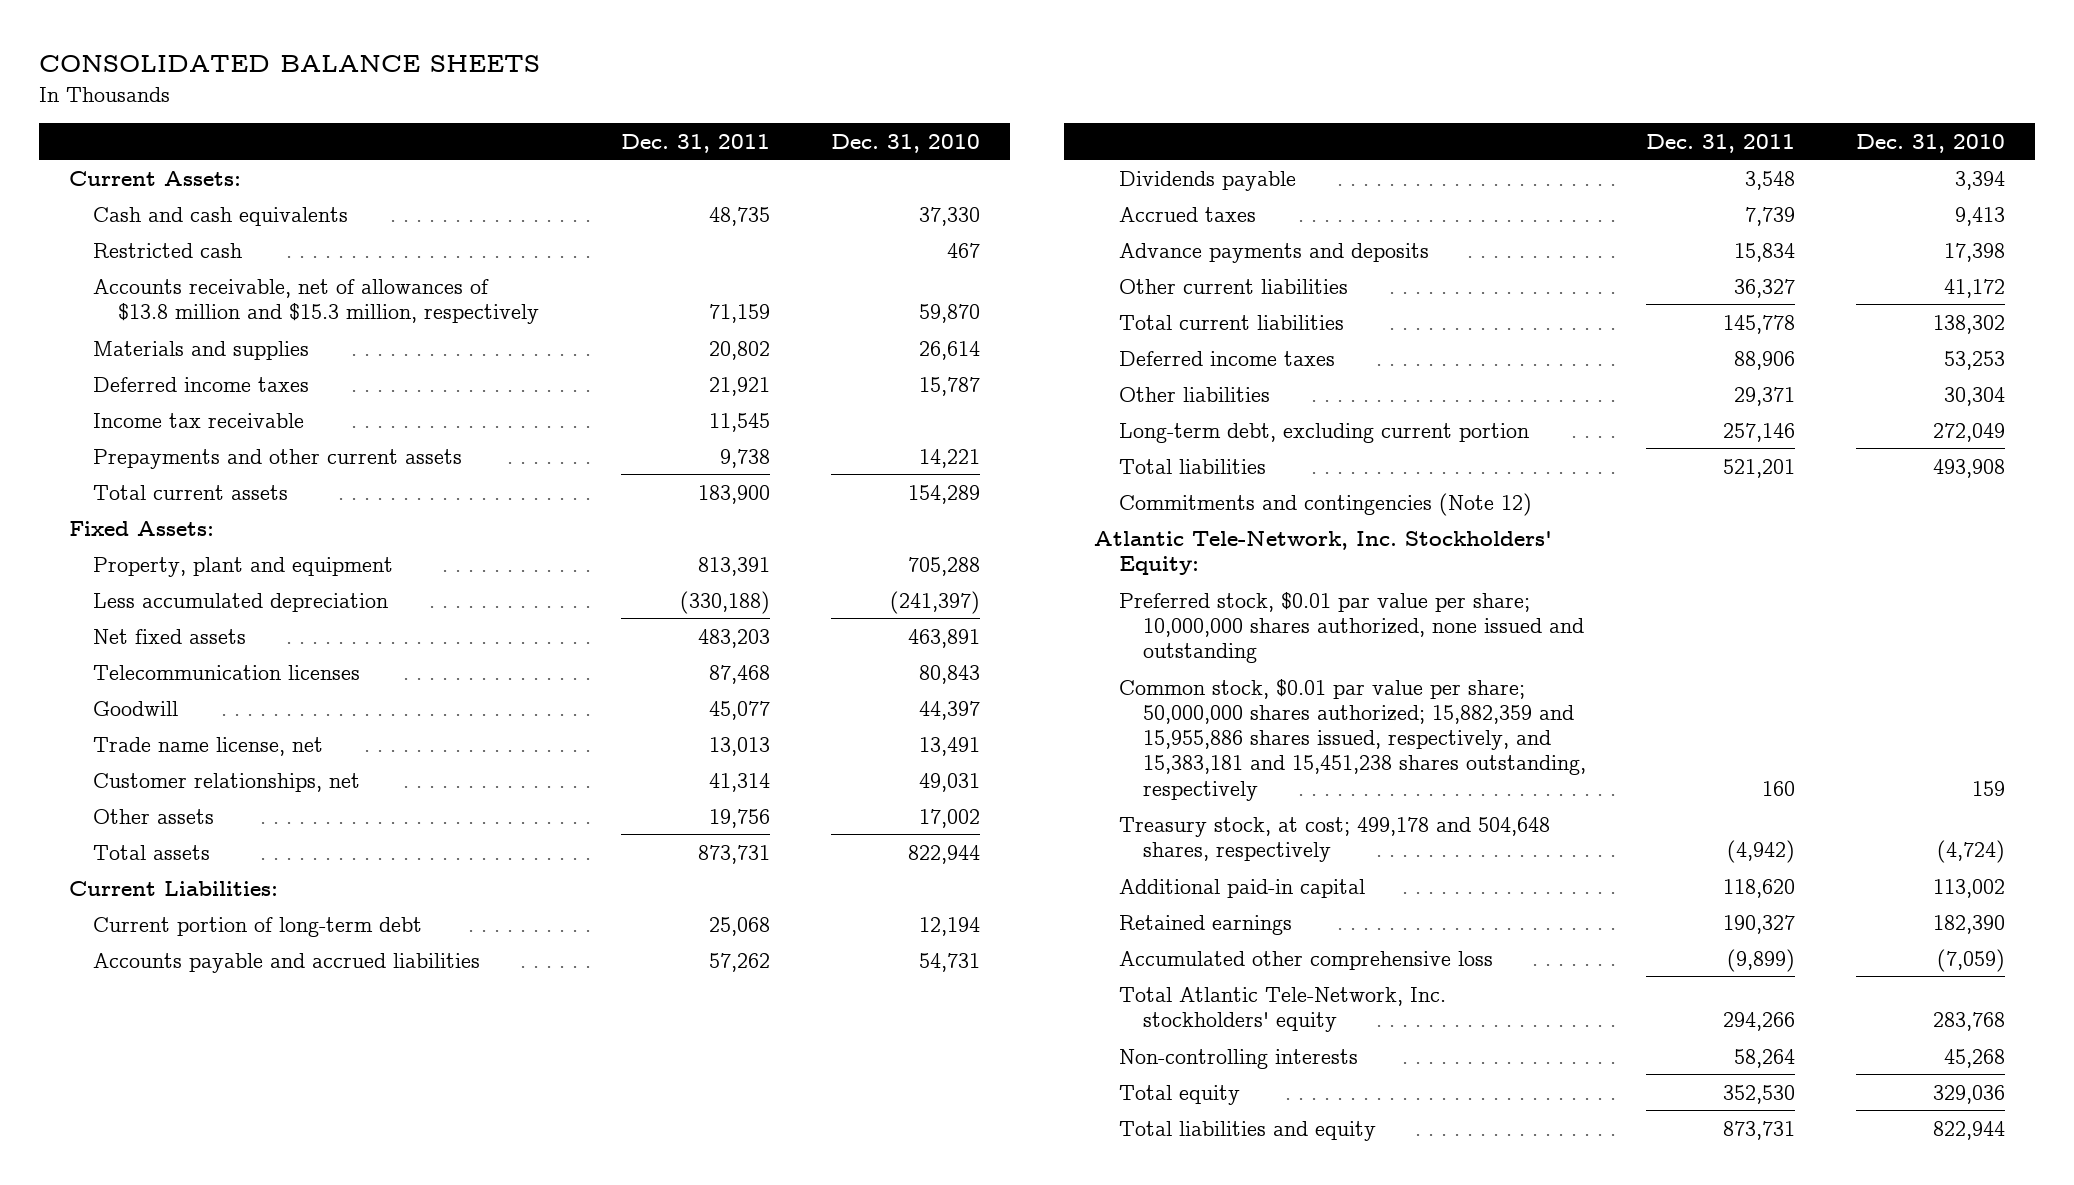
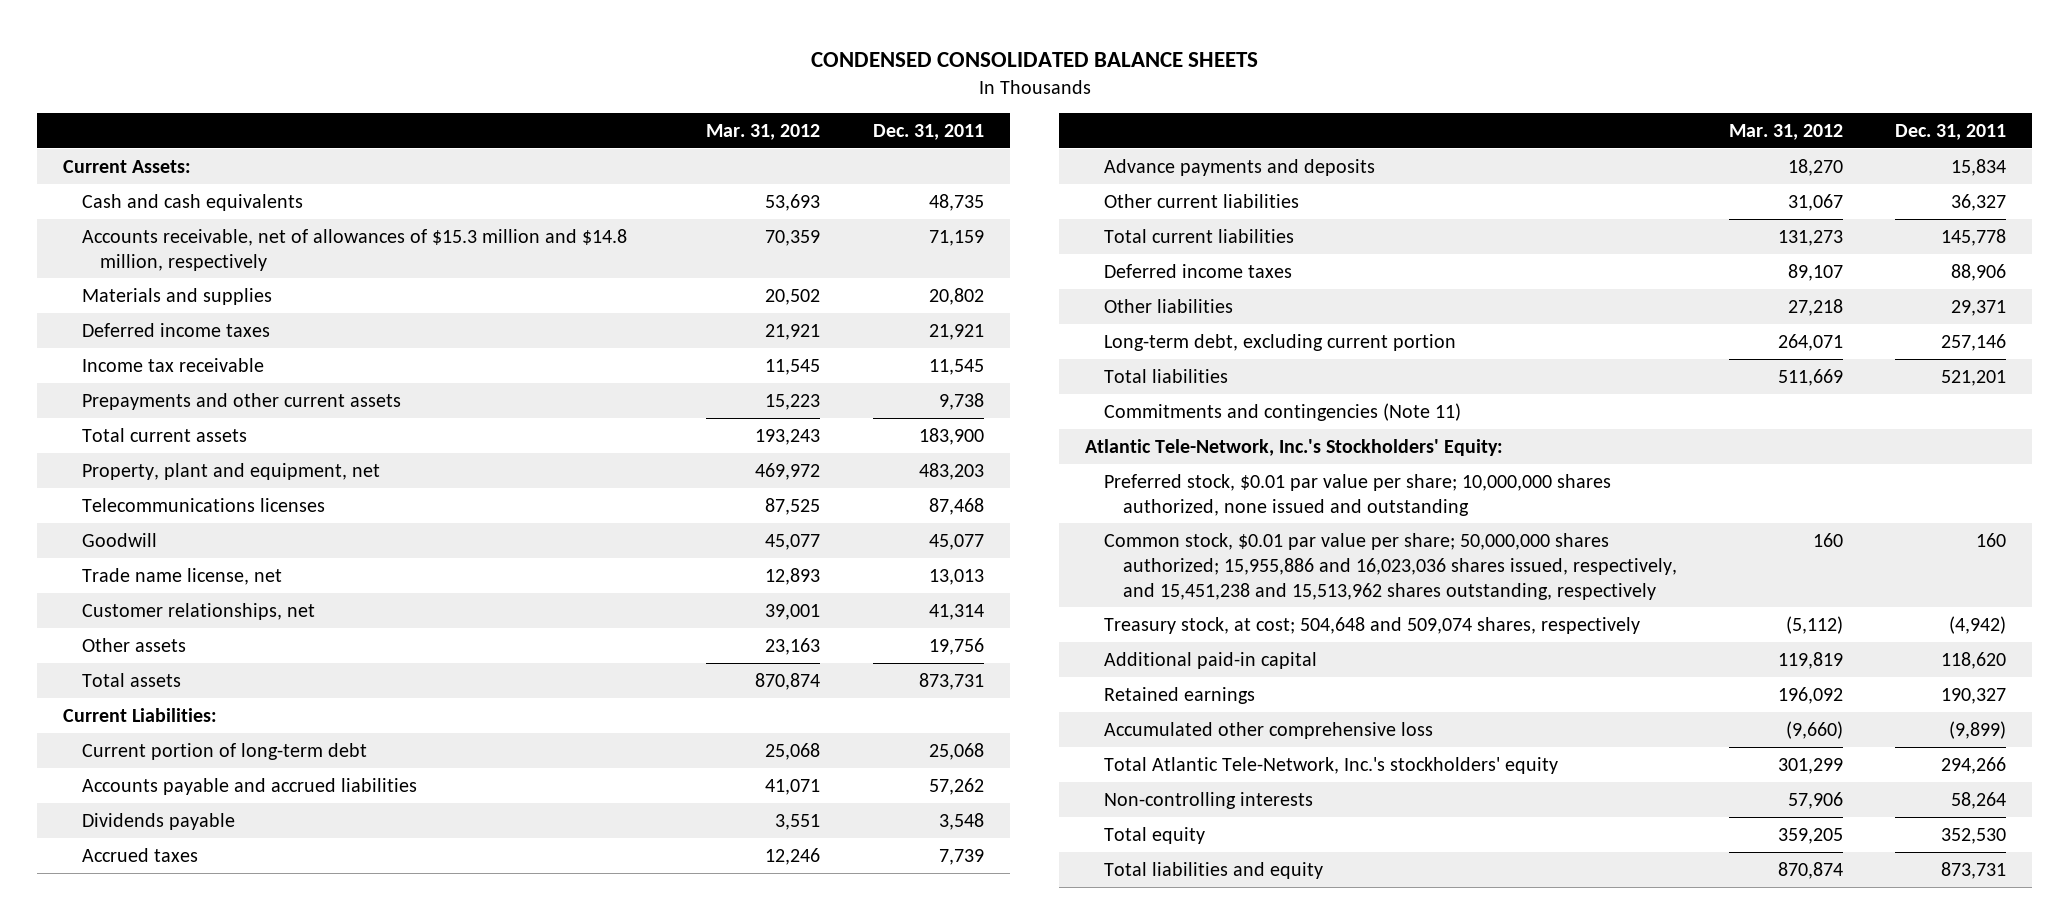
- CONSOLIDATED BALANCE SHEETS
+ CONDENSED CONSOLIDATED BALANCE SHEETS
- | Dec. 31, 2011 | Dec. 31, 2010
+ | Mar. 31, 2012 | Dec. 31, 2011
- Restricted cash | | 467
- Accounts receivable, net of allowances of $13.8 million and $15.3 million, respectively | 71,159 | 59,870
+ Accounts receivable, net of allowances of $15.3 million and $14.8 million, respectively | 70,359 | 71,159
- Fixed Assets:
- Property, plant and equipment | 813,391 | 705,288
- Less accumulated depreciation | (330,188) | (241,397)
- Net fixed assets | 483,203 | 463,891
- Telecommunication licenses | 87,468 | 80,843
+ Property, plant and equipment, net | 469,972 | 483,203
+ Telecommunications licenses | 87,525 | 87,468
- Commitments and contingencies (Note 12)
- Atlantic Tele-Network, Inc. Stockholders' Equity:
+ Commitments and contingencies (Note 11)
+ Atlantic Tele-Network, Inc.'s Stockholders' Equity:
- Common stock, $0.01 par value per share; 50,000,000 shares authorized; 15,882,359 and 15,955,886 shares issued, respectively, and 15,383,181 and 15,451,238 shares outstanding, respectively | 160 | 159
- Treasury stock, at cost; 499,178 and 504,648 shares, respectively | (4,942) | (4,724)
+ Common stock, $0.01 par value per share; 50,000,000 shares authorized; 15,955,886 and 16,023,036 shares issued, respectively, and 15,451,238 and 15,513,962 shares outstanding, respectively | 160 | 160
+ Treasury stock, at cost; 504,648 and 509,074 shares, respectively | (5,112) | (4,942)
- Total Atlantic Tele-Network, Inc. stockholders' equity | 294,266 | 283,768
+ Total Atlantic Tele-Network, Inc.'s stockholders' equity | 301,299 | 294,266

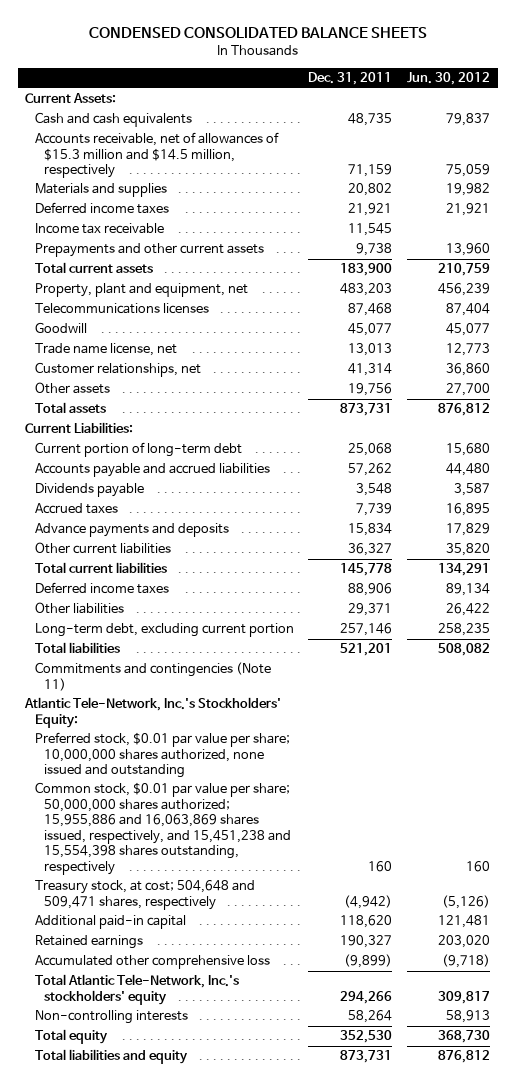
- | Mar. 31, 2012 | Dec. 31, 2011
+ | Dec. 31, 2011 | Jun. 30, 2012
- Accounts receivable, net of allowances of $15.3 million and $14.8 million, respectively | 70,359 | 71,159
+ Accounts receivable, net of allowances of $15.3 million and $14.5 million, respectively | 71,159 | 75,059
- Common stock, $0.01 par value per share; 50,000,000 shares authorized; 15,955,886 and 16,023,036 shares issued, respectively, and 15,451,238 and 15,513,962 shares outstanding, respectively | 160 | 160
- Treasury stock, at cost; 504,648 and 509,074 shares, respectively | (5,112) | (4,942)
+ Common stock, $0.01 par value per share; 50,000,000 shares authorized; 15,955,886 and 16,063,869 shares issued, respectively, and 15,451,238 and 15,554,398 shares outstanding, respectively | 160 | 160
+ Treasury stock, at cost; 504,648 and 509,471 shares, respectively | (4,942) | (5,126)

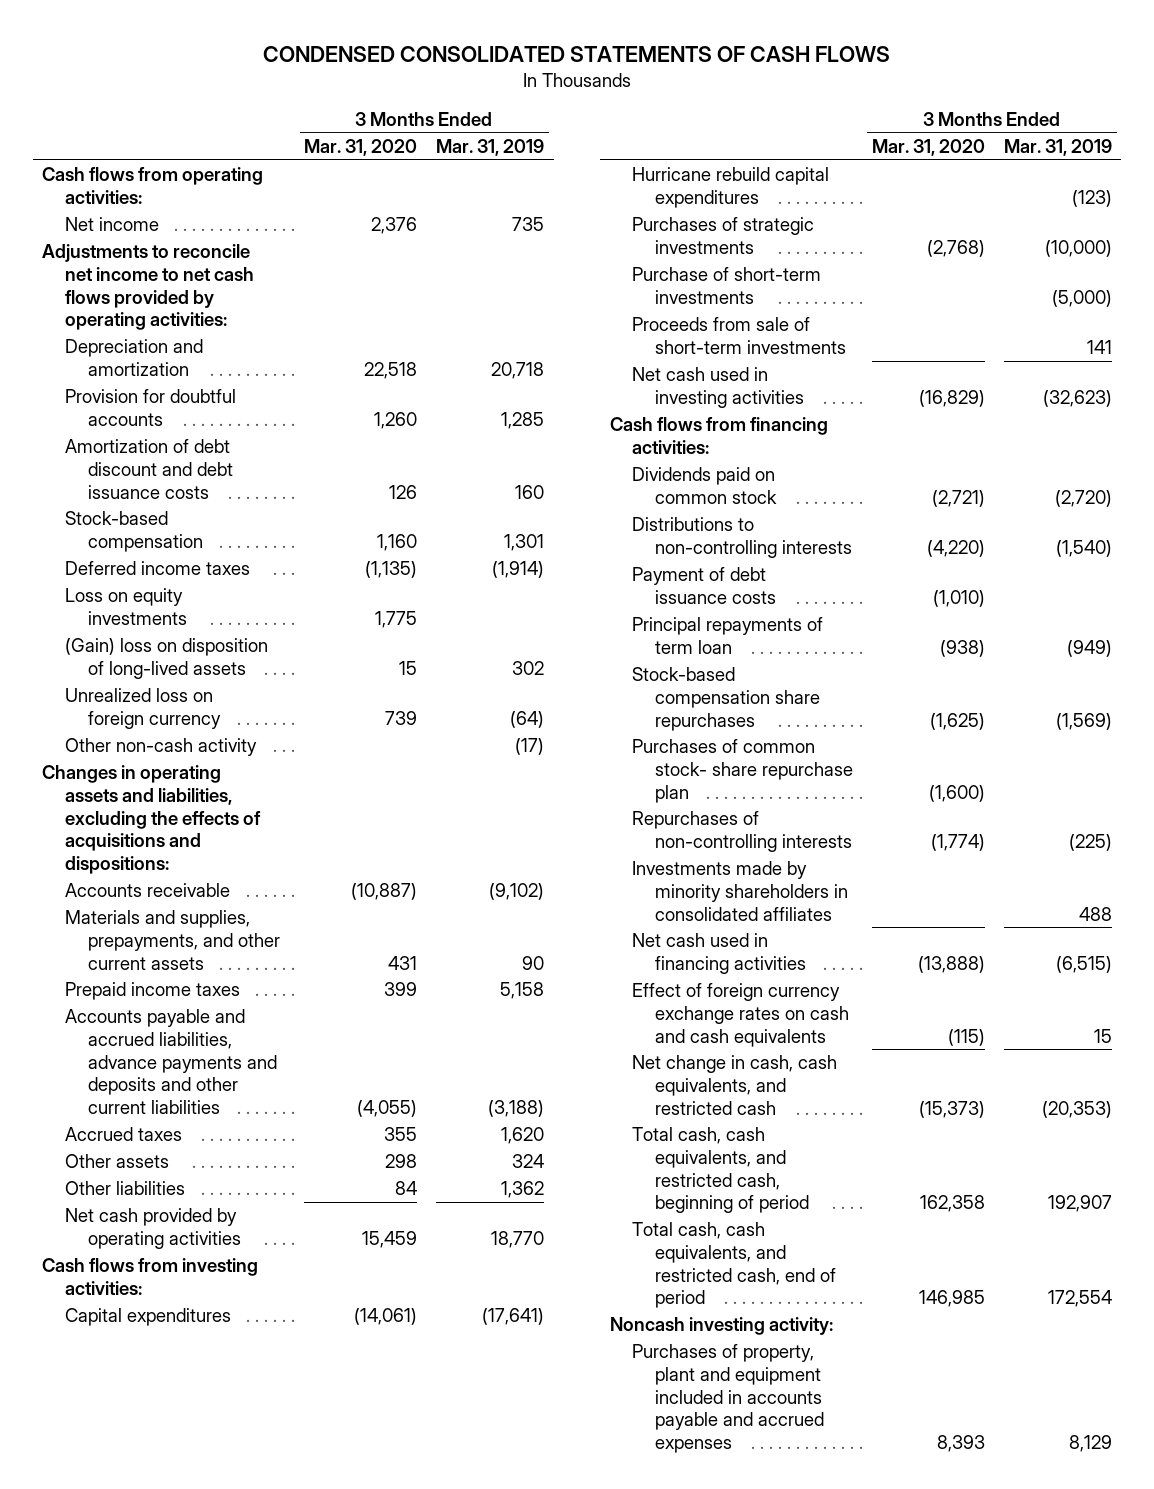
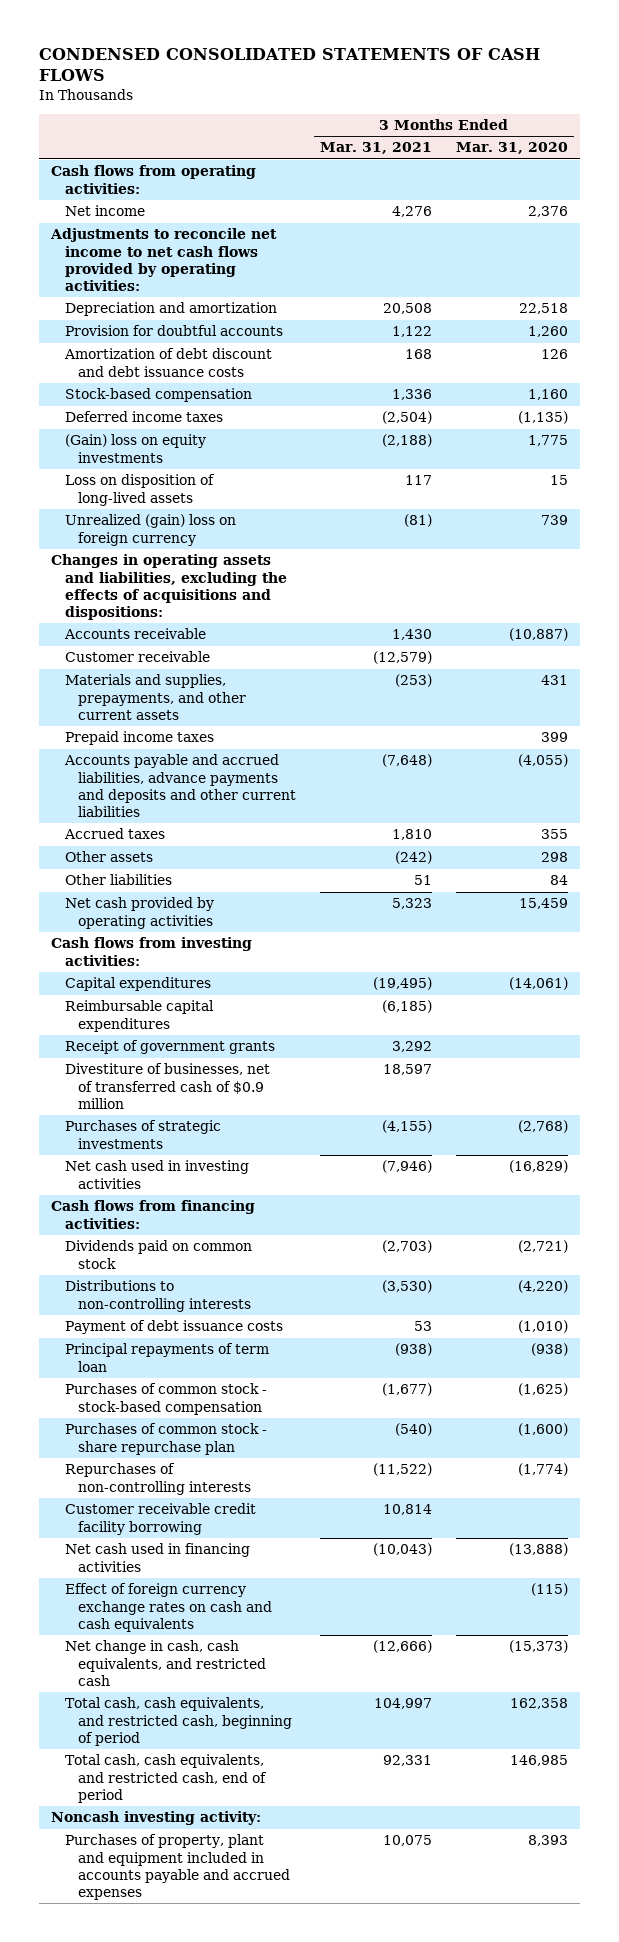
- | 3 Months Ended Mar. 31, 2020 | 3 Months Ended Mar. 31, 2019
+ | 3 Months Ended Mar. 31, 2021 | 3 Months Ended Mar. 31, 2020
- Loss on equity investments | 1,775 |
- (Gain) loss on disposition of long-lived assets | 15 | 302
- Unrealized loss on foreign currency | 739 | (64)
- Other non-cash activity | | (17)
+ (Gain) loss on equity investments | (2,188) | 1,775
+ Loss on disposition of long-lived assets | 117 | 15
+ Unrealized (gain) loss on foreign currency | (81) | 739
+ Customer receivable | (12,579) |
- Hurricane rebuild capital expenditures | | (123)
+ Reimbursable capital expenditures | (6,185) |
+ Receipt of government grants | 3,292 |
+ Divestiture of businesses, net of transferred cash of $0.9 million | 18,597 |
- Purchase of short-term investments | | (5,000)
- Proceeds from sale of short-term investments | | 141
- Stock-based compensation share repurchases | (1,625) | (1,569)
- Purchases of common stock- share repurchase plan | (1,600) |
+ Purchases of common stock - stock-based compensation | (1,677) | (1,625)
+ Purchases of common stock - share repurchase plan | (540) | (1,600)
- Investments made by minority shareholders in consolidated affiliates | | 488
+ Customer receivable credit facility borrowing | 10,814 |

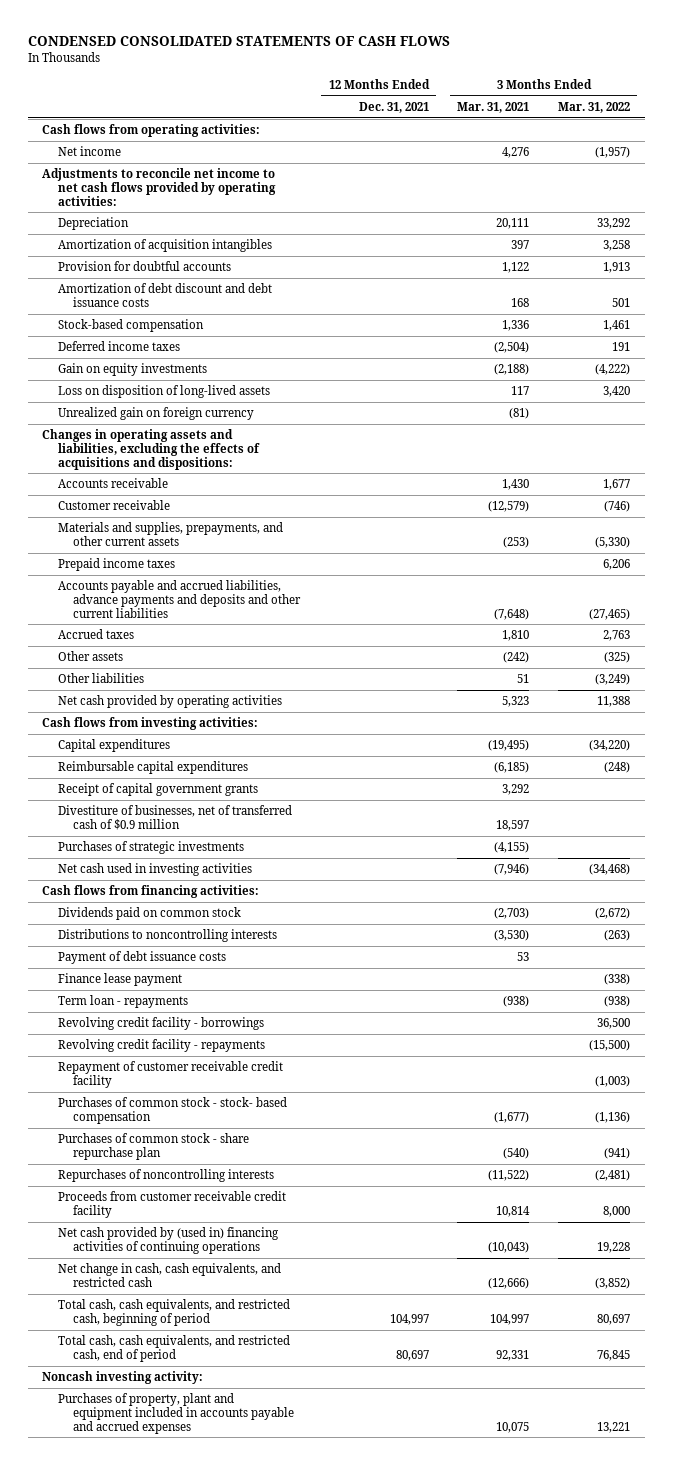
- | 3 Months Ended Mar. 31, 2021 | 3 Months Ended Mar. 31, 2020
+ | 12 Months Ended Dec. 31, 2021 | 3 Months Ended Mar. 31, 2021 | 3 Months Ended Mar. 31, 2022
- Depreciation and amortization | 20,508 | 22,518
+ Depreciation | | 20,111 | 33,292
+ Amortization of acquisition intangibles | | 397 | 3,258
- (Gain) loss on equity investments | (2,188) | 1,775
+ Gain on equity investments | | (2,188) | (4,222)
- Unrealized (gain) loss on foreign currency | (81) | 739
+ Unrealized gain on foreign currency | | (81) |
- Receipt of government grants | 3,292 |
+ Receipt of capital government grants | | 3,292 |
- Distributions to non-controlling interests | (3,530) | (4,220)
+ Distributions to noncontrolling interests | | (3,530) | (263)
- Principal repayments of term loan | (938) | (938)
- Purchases of common stock - stock-based compensation | (1,677) | (1,625)
+ Finance lease payment | | | (338)
+ Term loan - repayments | | (938) | (938)
+ Revolving credit facility - borrowings | | | 36,500
+ Revolving credit facility - repayments | | | (15,500)
+ Repayment of customer receivable credit facility | | | (1,003)
+ Purchases of common stock - stock- based compensation | | (1,677) | (1,136)
- Repurchases of non-controlling interests | (11,522) | (1,774)
- Customer receivable credit facility borrowing | 10,814 |
- Net cash used in financing activities | (10,043) | (13,888)
- Effect of foreign currency exchange rates on cash and cash equivalents | | (115)
+ Repurchases of noncontrolling interests | | (11,522) | (2,481)
+ Proceeds from customer receivable credit facility | | 10,814 | 8,000
+ Net cash provided by (used in) financing activities of continuing operations | | (10,043) | 19,228

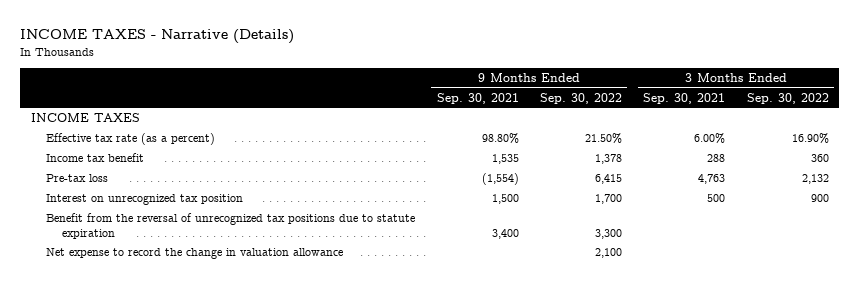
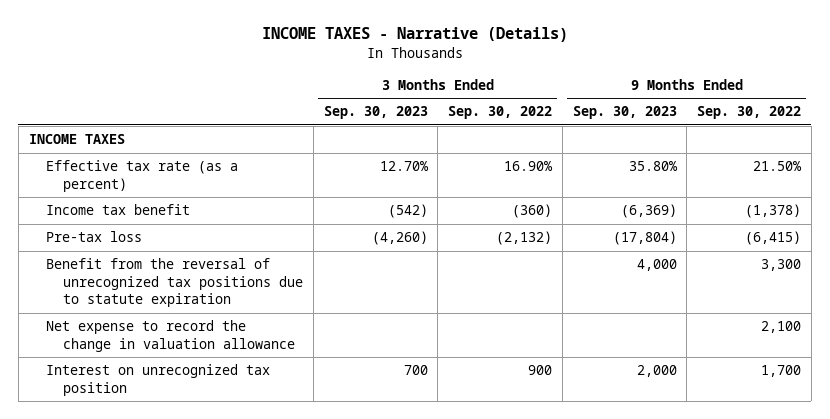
- | 9 Months Ended Sep. 30, 2021 | 9 Months Ended Sep. 30, 2022 | 3 Months Ended Sep. 30, 2021 | 3 Months Ended Sep. 30, 2022
+ | 3 Months Ended Sep. 30, 2023 | 3 Months Ended Sep. 30, 2022 | 9 Months Ended Sep. 30, 2023 | 9 Months Ended Sep. 30, 2022
- Income tax benefit | 1,535 | 1,378 | 288 | 360
- Pre-tax loss | (1,554) | 6,415 | 4,763 | 2,132
+ Income tax benefit | (542) | (360) | (6,369) | (1,378)
+ Pre-tax loss | (4,260) | (2,132) | (17,804) | (6,415)
moved down: Interest on unrecognized tax position | 700 | 900 | 2,000 | 1,700

